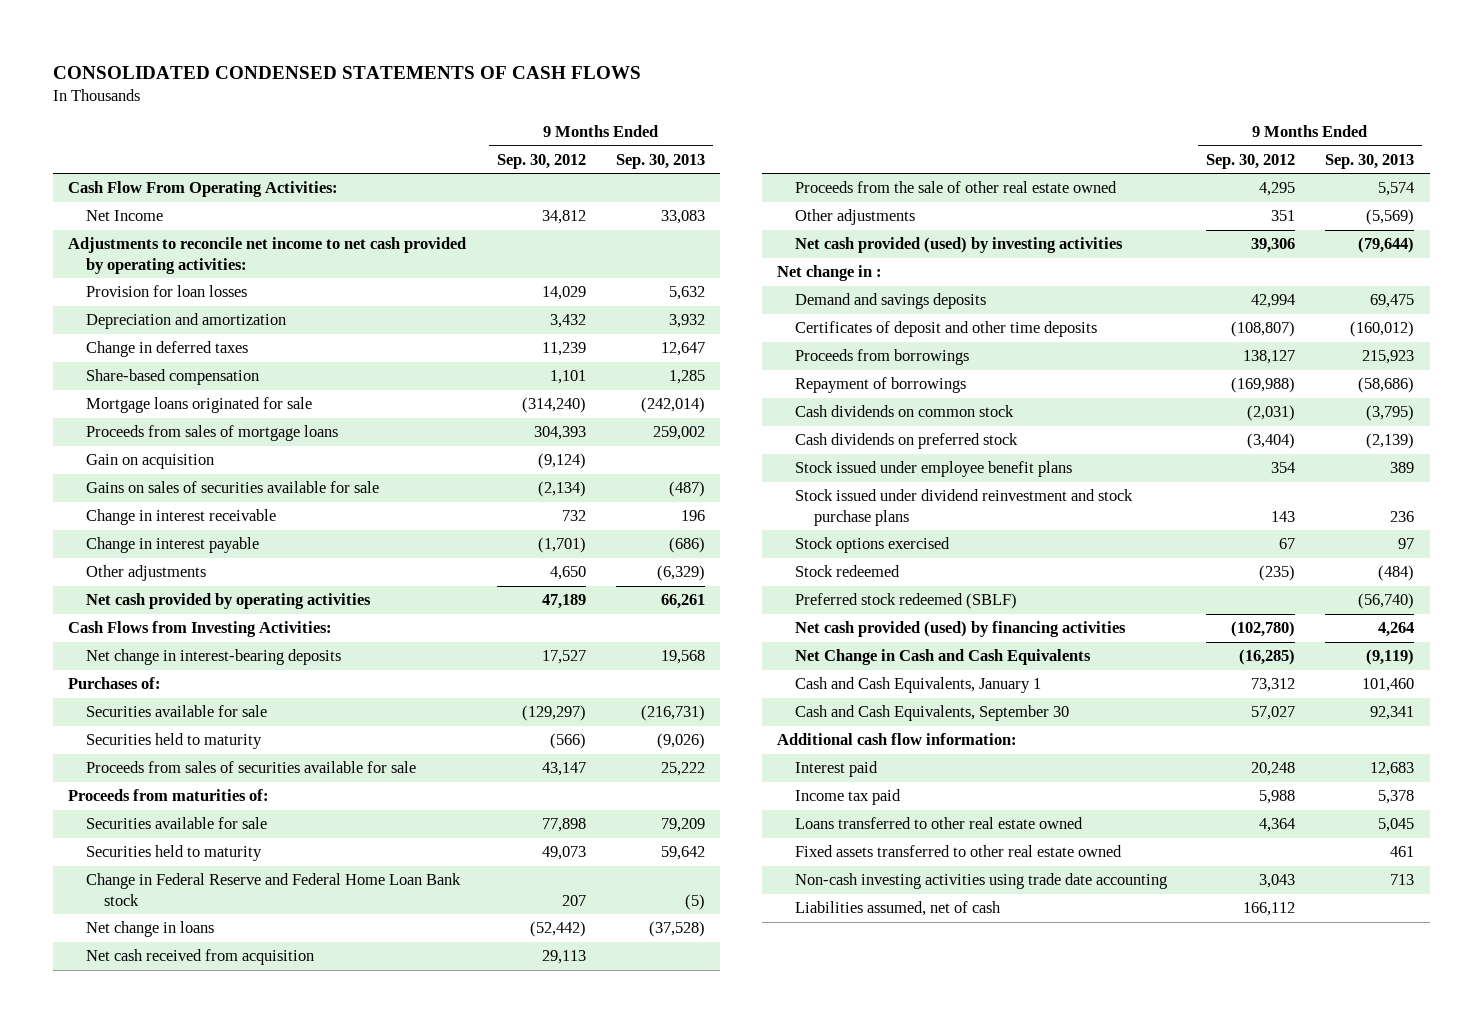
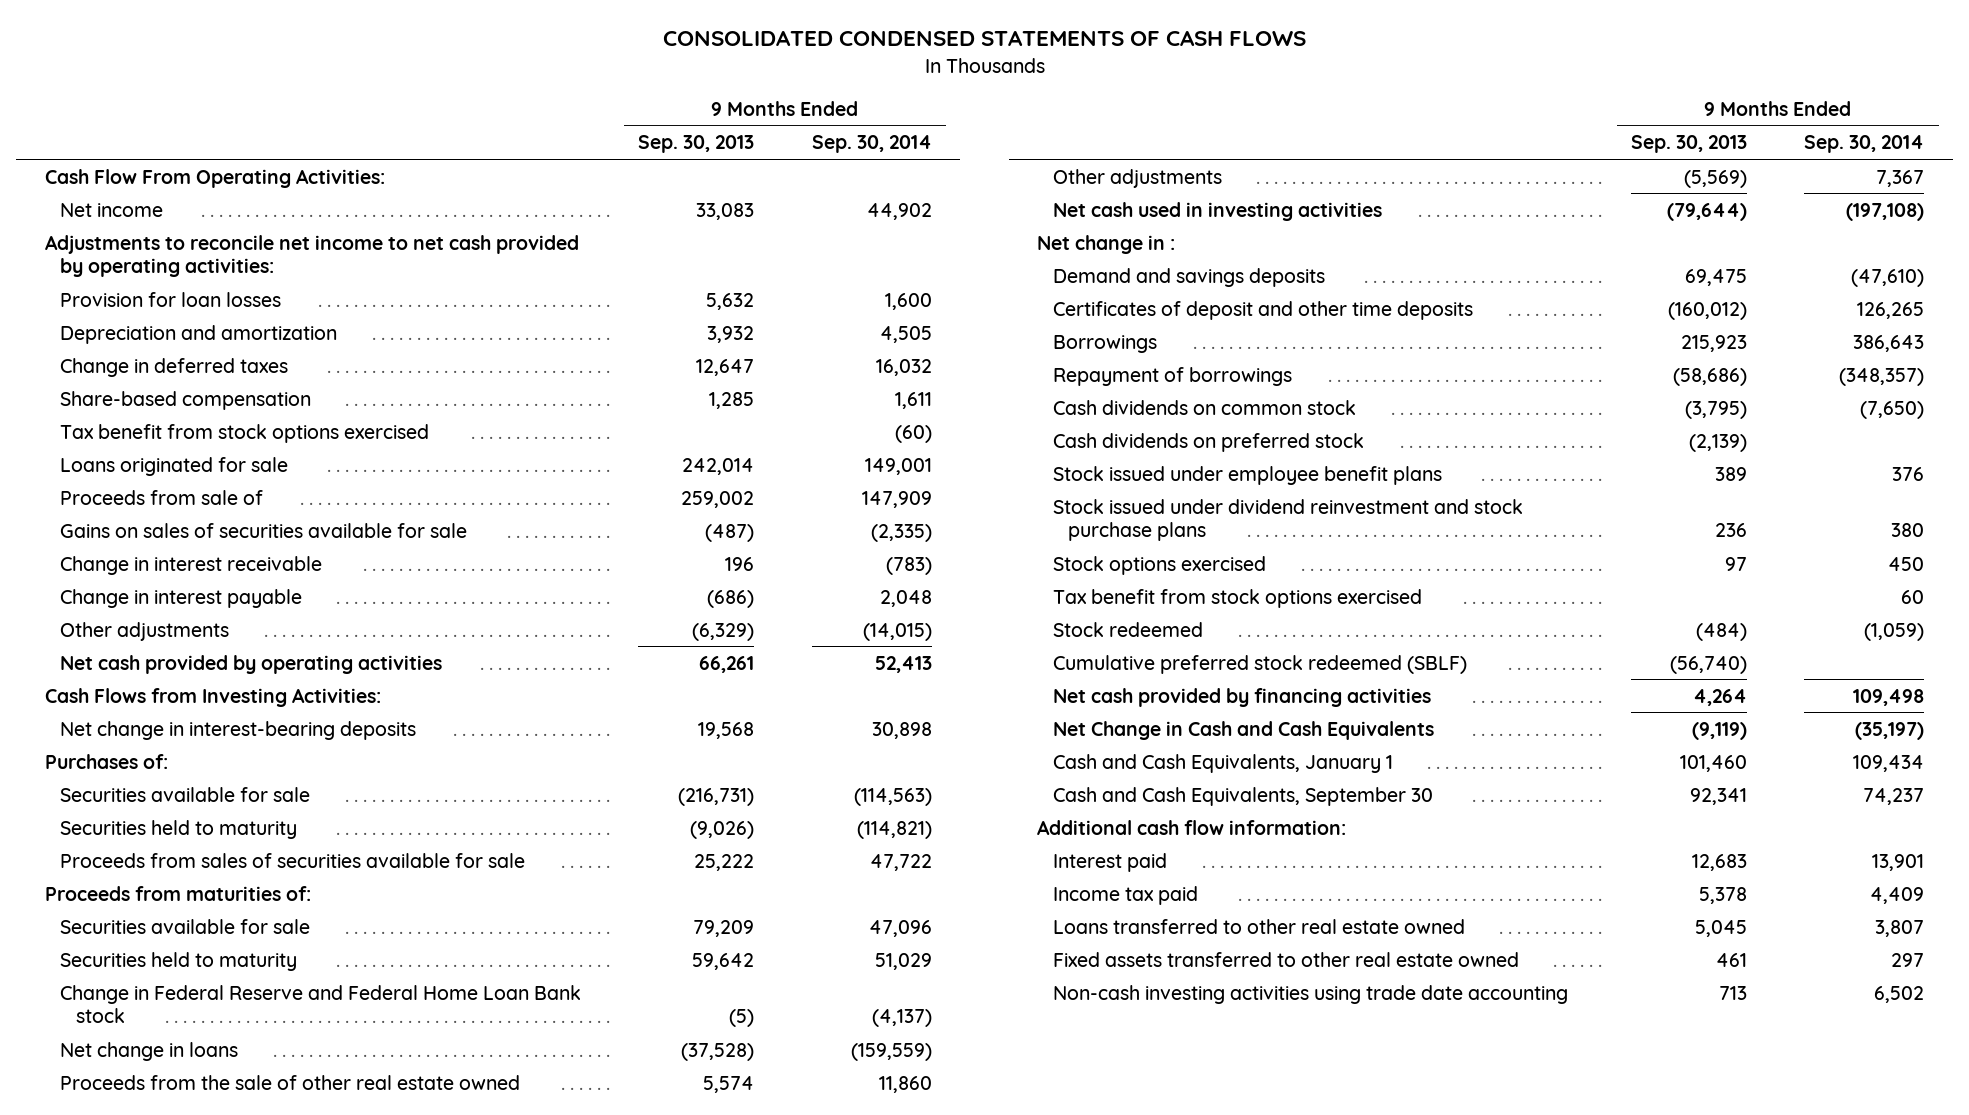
- | 9 Months Ended Sep. 30, 2012 | 9 Months Ended Sep. 30, 2013
+ | 9 Months Ended Sep. 30, 2013 | 9 Months Ended Sep. 30, 2014
- Net Income | 34,812 | 33,083
+ Net income | 33,083 | 44,902
- Mortgage loans originated for sale | (314,240) | (242,014)
- Proceeds from sales of mortgage loans | 304,393 | 259,002
- Gain on acquisition | (9,124) |
+ Tax benefit from stock options exercised | | (60)
+ Loans originated for sale | 242,014 | 149,001
+ Proceeds from sale of | 259,002 | 147,909
- Net cash received from acquisition | 29,113 |
- Net cash provided (used) by investing activities | 39,306 | (79,644)
+ Net cash used in investing activities | (79,644) | (197,108)
- Proceeds from borrowings | 138,127 | 215,923
+ Borrowings | 215,923 | 386,643
+ Tax benefit from stock options exercised | | 60
- Preferred stock redeemed (SBLF) | | (56,740)
- Net cash provided (used) by financing activities | (102,780) | 4,264
+ Cumulative preferred stock redeemed (SBLF) | (56,740) |
+ Net cash provided by financing activities | 4,264 | 109,498
- Liabilities assumed, net of cash | 166,112 |

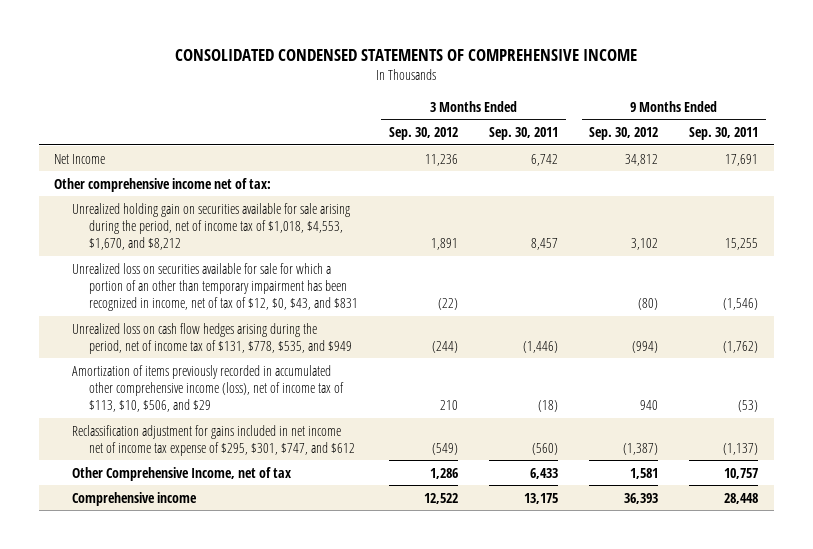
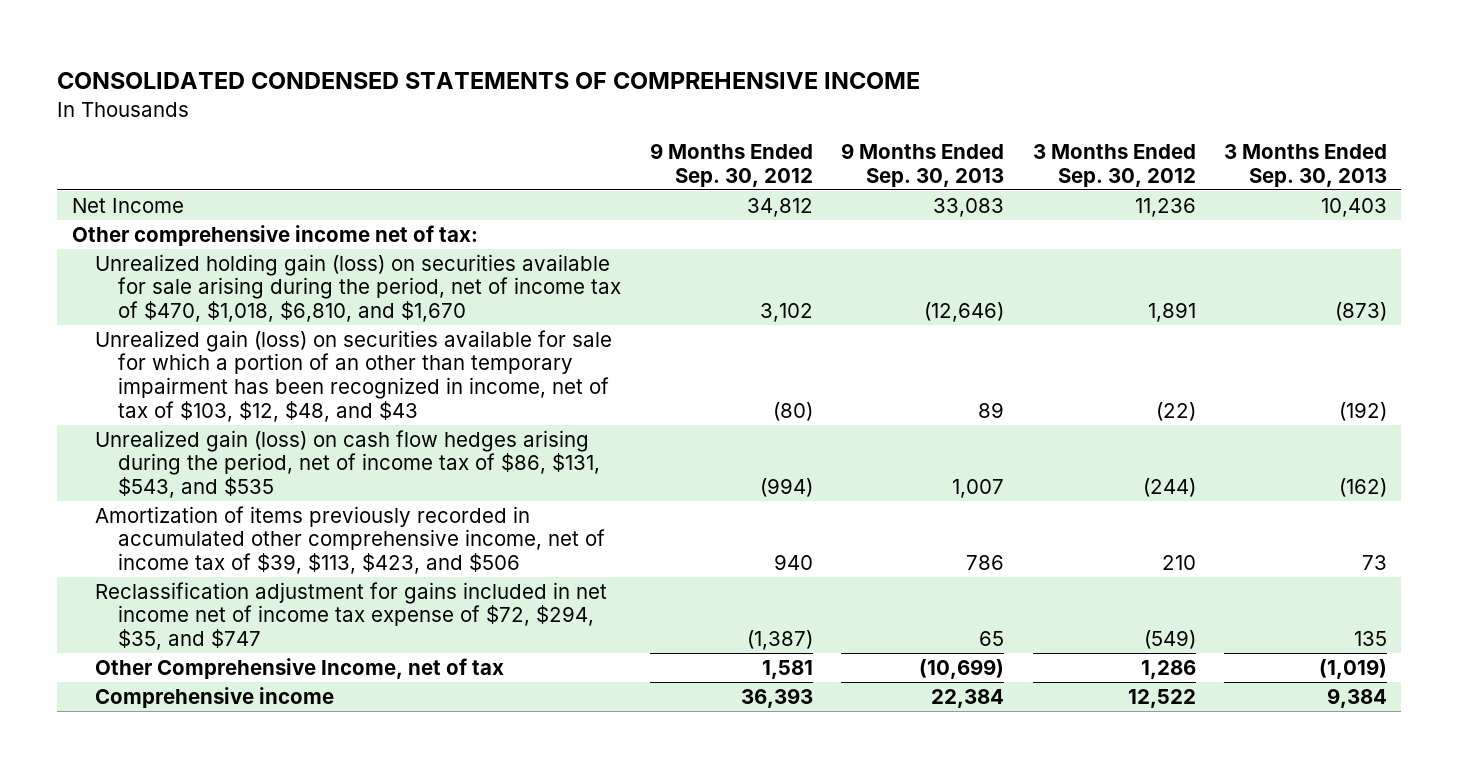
- | 3 Months Ended Sep. 30, 2012 | 3 Months Ended Sep. 30, 2011 | 9 Months Ended Sep. 30, 2012 | 9 Months Ended Sep. 30, 2011
+ | 9 Months Ended Sep. 30, 2012 | 9 Months Ended Sep. 30, 2013 | 3 Months Ended Sep. 30, 2012 | 3 Months Ended Sep. 30, 2013
- Unrealized holding gain on securities available for sale arising during the period, net of income tax of $1,018, $4,553, $1,670, and $8,212 | 1,891 | 8,457 | 3,102 | 15,255
- Unrealized loss on securities available for sale for which a portion of an other than temporary impairment has been recognized in income, net of tax of $12, $0, $43, and $831 | (22) | | (80) | (1,546)
- Unrealized loss on cash flow hedges arising during the period, net of income tax of $131, $778, $535, and $949 | (244) | (1,446) | (994) | (1,762)
- Amortization of items previously recorded in accumulated other comprehensive income (loss), net of income tax of $113, $10, $506, and $29 | 210 | (18) | 940 | (53)
- Reclassification adjustment for gains included in net income net of income tax expense of $295, $301, $747, and $612 | (549) | (560) | (1,387) | (1,137)
+ Unrealized holding gain (loss) on securities available for sale arising during the period, net of income tax of $470, $1,018, $6,810, and $1,670 | 3,102 | (12,646) | 1,891 | (873)
+ Unrealized gain (loss) on securities available for sale for which a portion of an other than temporary impairment has been recognized in income, net of tax of $103, $12, $48, and $43 | (80) | 89 | (22) | (192)
+ Unrealized gain (loss) on cash flow hedges arising during the period, net of income tax of $86, $131, $543, and $535 | (994) | 1,007 | (244) | (162)
+ Amortization of items previously recorded in accumulated other comprehensive income, net of income tax of $39, $113, $423, and $506 | 940 | 786 | 210 | 73
+ Reclassification adjustment for gains included in net income net of income tax expense of $72, $294, $35, and $747 | (1,387) | 65 | (549) | 135

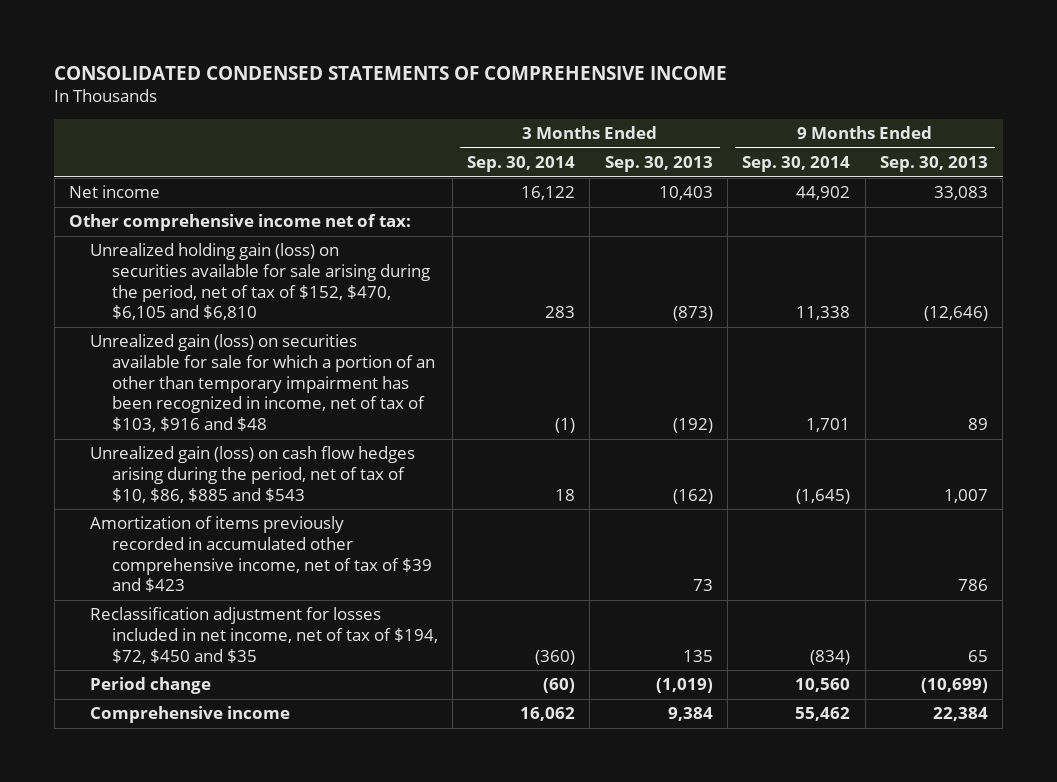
- | 9 Months Ended Sep. 30, 2012 | 9 Months Ended Sep. 30, 2013 | 3 Months Ended Sep. 30, 2012 | 3 Months Ended Sep. 30, 2013
+ | 3 Months Ended Sep. 30, 2014 | 3 Months Ended Sep. 30, 2013 | 9 Months Ended Sep. 30, 2014 | 9 Months Ended Sep. 30, 2013
- Net Income | 34,812 | 33,083 | 11,236 | 10,403
+ Net income | 16,122 | 10,403 | 44,902 | 33,083
- Unrealized holding gain (loss) on securities available for sale arising during the period, net of income tax of $470, $1,018, $6,810, and $1,670 | 3,102 | (12,646) | 1,891 | (873)
- Unrealized gain (loss) on securities available for sale for which a portion of an other than temporary impairment has been recognized in income, net of tax of $103, $12, $48, and $43 | (80) | 89 | (22) | (192)
- Unrealized gain (loss) on cash flow hedges arising during the period, net of income tax of $86, $131, $543, and $535 | (994) | 1,007 | (244) | (162)
- Amortization of items previously recorded in accumulated other comprehensive income, net of income tax of $39, $113, $423, and $506 | 940 | 786 | 210 | 73
- Reclassification adjustment for gains included in net income net of income tax expense of $72, $294, $35, and $747 | (1,387) | 65 | (549) | 135
- Other Comprehensive Income, net of tax | 1,581 | (10,699) | 1,286 | (1,019)
+ Unrealized holding gain (loss) on securities available for sale arising during the period, net of tax of $152, $470, $6,105 and $6,810 | 283 | (873) | 11,338 | (12,646)
+ Unrealized gain (loss) on securities available for sale for which a portion of an other than temporary impairment has been recognized in income, net of tax of $103, $916 and $48 | (1) | (192) | 1,701 | 89
+ Unrealized gain (loss) on cash flow hedges arising during the period, net of tax of $10, $86, $885 and $543 | 18 | (162) | (1,645) | 1,007
+ Amortization of items previously recorded in accumulated other comprehensive income, net of tax of $39 and $423 | | 73 | | 786
+ Reclassification adjustment for losses included in net income, net of tax of $194, $72, $450 and $35 | (360) | 135 | (834) | 65
+ Period change | (60) | (1,019) | 10,560 | (10,699)

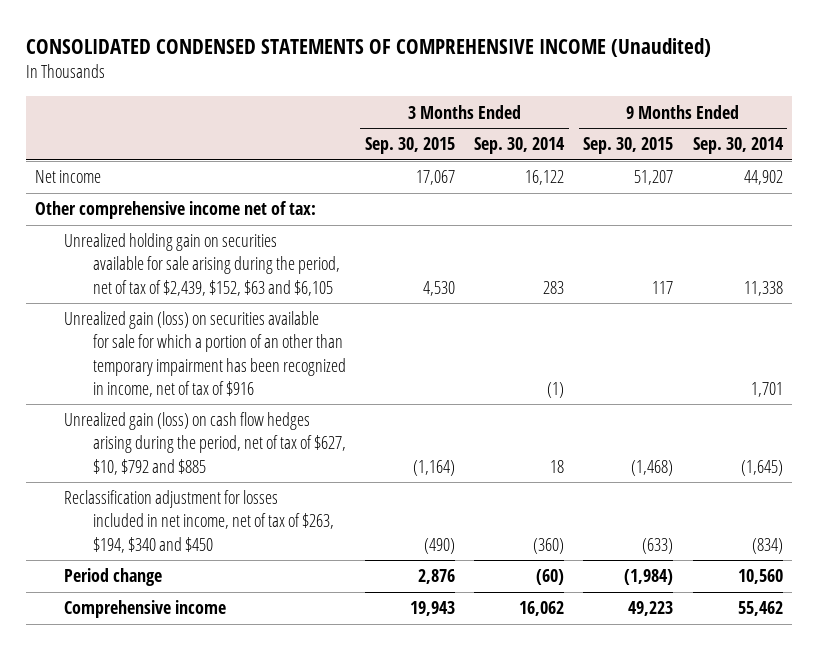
- CONSOLIDATED CONDENSED STATEMENTS OF COMPREHENSIVE INCOME
+ CONSOLIDATED CONDENSED STATEMENTS OF COMPREHENSIVE INCOME (Unaudited)
- | 3 Months Ended Sep. 30, 2014 | 3 Months Ended Sep. 30, 2013 | 9 Months Ended Sep. 30, 2014 | 9 Months Ended Sep. 30, 2013
+ | 3 Months Ended Sep. 30, 2015 | 3 Months Ended Sep. 30, 2014 | 9 Months Ended Sep. 30, 2015 | 9 Months Ended Sep. 30, 2014
- Unrealized holding gain (loss) on securities available for sale arising during the period, net of tax of $152, $470, $6,105 and $6,810 | 283 | (873) | 11,338 | (12,646)
- Unrealized gain (loss) on securities available for sale for which a portion of an other than temporary impairment has been recognized in income, net of tax of $103, $916 and $48 | (1) | (192) | 1,701 | 89
- Unrealized gain (loss) on cash flow hedges arising during the period, net of tax of $10, $86, $885 and $543 | 18 | (162) | (1,645) | 1,007
- Amortization of items previously recorded in accumulated other comprehensive income, net of tax of $39 and $423 | | 73 | | 786
- Reclassification adjustment for losses included in net income, net of tax of $194, $72, $450 and $35 | (360) | 135 | (834) | 65
+ Unrealized holding gain on securities available for sale arising during the period, net of tax of $2,439, $152, $63 and $6,105 | 4,530 | 283 | 117 | 11,338
+ Unrealized gain (loss) on securities available for sale for which a portion of an other than temporary impairment has been recognized in income, net of tax of $916 | | (1) | | 1,701
+ Unrealized gain (loss) on cash flow hedges arising during the period, net of tax of $627, $10, $792 and $885 | (1,164) | 18 | (1,468) | (1,645)
+ Reclassification adjustment for losses included in net income, net of tax of $263, $194, $340 and $450 | (490) | (360) | (633) | (834)

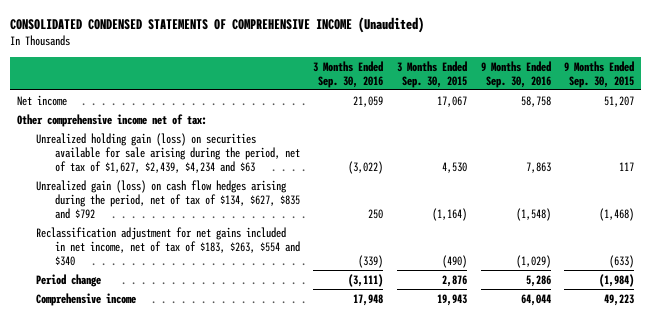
- | 3 Months Ended Sep. 30, 2015 | 3 Months Ended Sep. 30, 2014 | 9 Months Ended Sep. 30, 2015 | 9 Months Ended Sep. 30, 2014
+ | 3 Months Ended Sep. 30, 2016 | 3 Months Ended Sep. 30, 2015 | 9 Months Ended Sep. 30, 2016 | 9 Months Ended Sep. 30, 2015
- Unrealized holding gain on securities available for sale arising during the period, net of tax of $2,439, $152, $63 and $6,105 | 4,530 | 283 | 117 | 11,338
- Unrealized gain (loss) on securities available for sale for which a portion of an other than temporary impairment has been recognized in income, net of tax of $916 | | (1) | | 1,701
- Unrealized gain (loss) on cash flow hedges arising during the period, net of tax of $627, $10, $792 and $885 | (1,164) | 18 | (1,468) | (1,645)
- Reclassification adjustment for losses included in net income, net of tax of $263, $194, $340 and $450 | (490) | (360) | (633) | (834)
+ Unrealized holding gain (loss) on securities available for sale arising during the period, net of tax of $1,627, $2,439, $4,234 and $63 | (3,022) | 4,530 | 7,863 | 117
+ Unrealized gain (loss) on cash flow hedges arising during the period, net of tax of $134, $627, $835 and $792 | 250 | (1,164) | (1,548) | (1,468)
+ Reclassification adjustment for net gains included in net income, net of tax of $183, $263, $554 and $340 | (339) | (490) | (1,029) | (633)

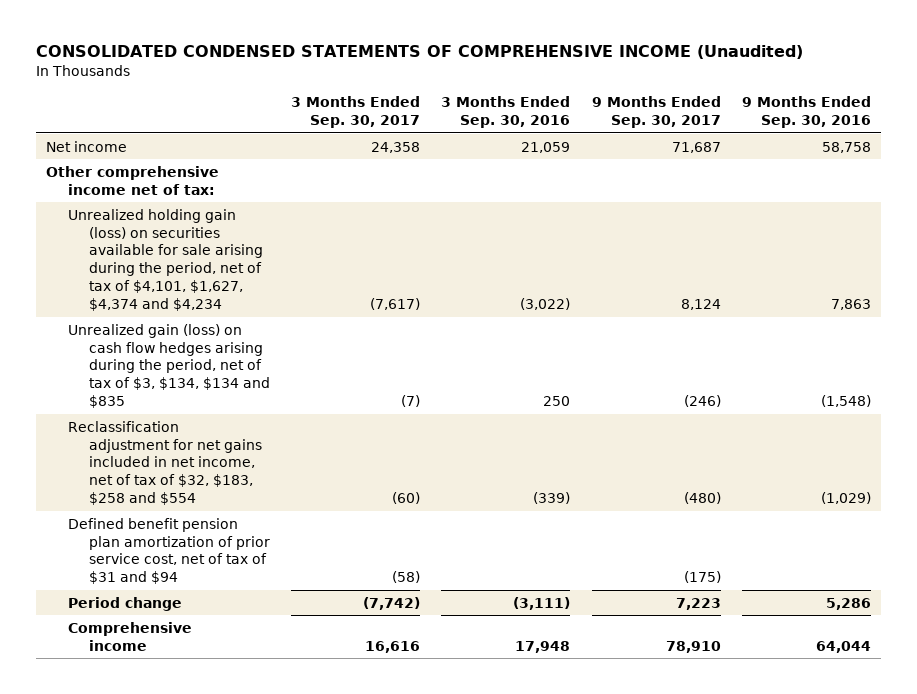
- | 3 Months Ended Sep. 30, 2016 | 3 Months Ended Sep. 30, 2015 | 9 Months Ended Sep. 30, 2016 | 9 Months Ended Sep. 30, 2015
+ | 3 Months Ended Sep. 30, 2017 | 3 Months Ended Sep. 30, 2016 | 9 Months Ended Sep. 30, 2017 | 9 Months Ended Sep. 30, 2016
- Unrealized holding gain (loss) on securities available for sale arising during the period, net of tax of $1,627, $2,439, $4,234 and $63 | (3,022) | 4,530 | 7,863 | 117
- Unrealized gain (loss) on cash flow hedges arising during the period, net of tax of $134, $627, $835 and $792 | 250 | (1,164) | (1,548) | (1,468)
- Reclassification adjustment for net gains included in net income, net of tax of $183, $263, $554 and $340 | (339) | (490) | (1,029) | (633)
+ Unrealized holding gain (loss) on securities available for sale arising during the period, net of tax of $4,101, $1,627, $4,374 and $4,234 | (7,617) | (3,022) | 8,124 | 7,863
+ Unrealized gain (loss) on cash flow hedges arising during the period, net of tax of $3, $134, $134 and $835 | (7) | 250 | (246) | (1,548)
+ Reclassification adjustment for net gains included in net income, net of tax of $32, $183, $258 and $554 | (60) | (339) | (480) | (1,029)
+ Defined benefit pension plan amortization of prior service cost, net of tax of $31 and $94 | (58) | | (175) |

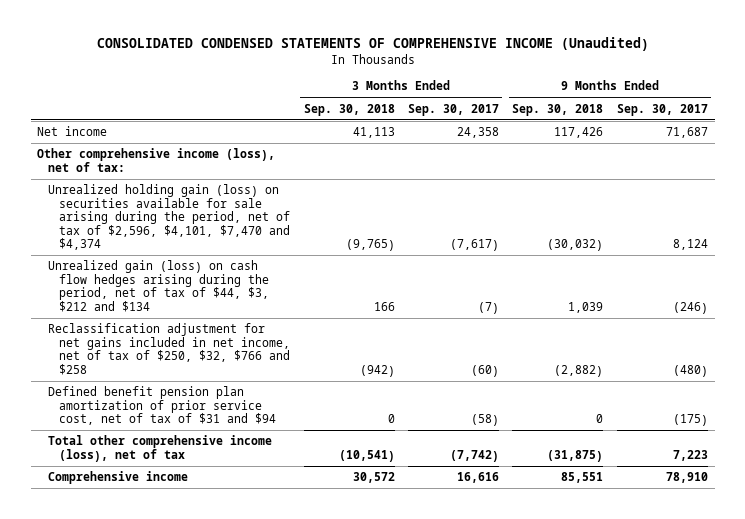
- | 3 Months Ended Sep. 30, 2017 | 3 Months Ended Sep. 30, 2016 | 9 Months Ended Sep. 30, 2017 | 9 Months Ended Sep. 30, 2016
+ | 3 Months Ended Sep. 30, 2018 | 3 Months Ended Sep. 30, 2017 | 9 Months Ended Sep. 30, 2018 | 9 Months Ended Sep. 30, 2017
- Other comprehensive income net of tax:
- Unrealized holding gain (loss) on securities available for sale arising during the period, net of tax of $4,101, $1,627, $4,374 and $4,234 | (7,617) | (3,022) | 8,124 | 7,863
- Unrealized gain (loss) on cash flow hedges arising during the period, net of tax of $3, $134, $134 and $835 | (7) | 250 | (246) | (1,548)
- Reclassification adjustment for net gains included in net income, net of tax of $32, $183, $258 and $554 | (60) | (339) | (480) | (1,029)
+ Other comprehensive income (loss), net of tax:
+ Unrealized holding gain (loss) on securities available for sale arising during the period, net of tax of $2,596, $4,101, $7,470 and $4,374 | (9,765) | (7,617) | (30,032) | 8,124
+ Unrealized gain (loss) on cash flow hedges arising during the period, net of tax of $44, $3, $212 and $134 | 166 | (7) | 1,039 | (246)
+ Reclassification adjustment for net gains included in net income, net of tax of $250, $32, $766 and $258 | (942) | (60) | (2,882) | (480)
- Period change | (7,742) | (3,111) | 7,223 | 5,286
+ Total other comprehensive income (loss), net of tax | (10,541) | (7,742) | (31,875) | 7,223

